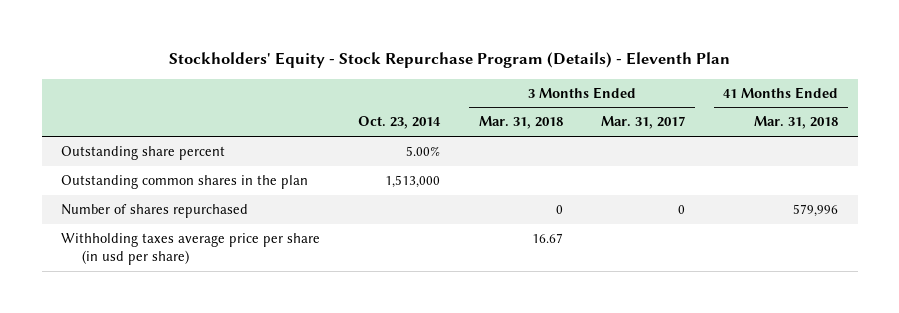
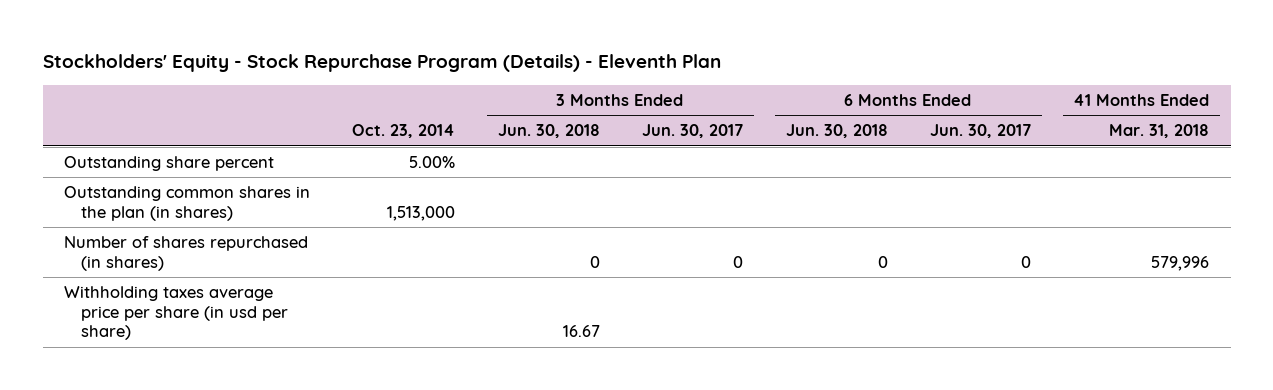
- | Oct. 23, 2014 | 3 Months Ended Mar. 31, 2018 | 3 Months Ended Mar. 31, 2017 | 41 Months Ended Mar. 31, 2018
+ | Oct. 23, 2014 | 3 Months Ended Jun. 30, 2018 | 3 Months Ended Jun. 30, 2017 | 6 Months Ended Jun. 30, 2018 | 6 Months Ended Jun. 30, 2017 | 41 Months Ended Mar. 31, 2018
- Outstanding common shares in the plan | 1,513,000 | | |
- Number of shares repurchased | | 0 | 0 | 579,996
+ Outstanding common shares in the plan (in shares) | 1,513,000 | | | | |
+ Number of shares repurchased (in shares) | | 0 | 0 | 0 | 0 | 579,996

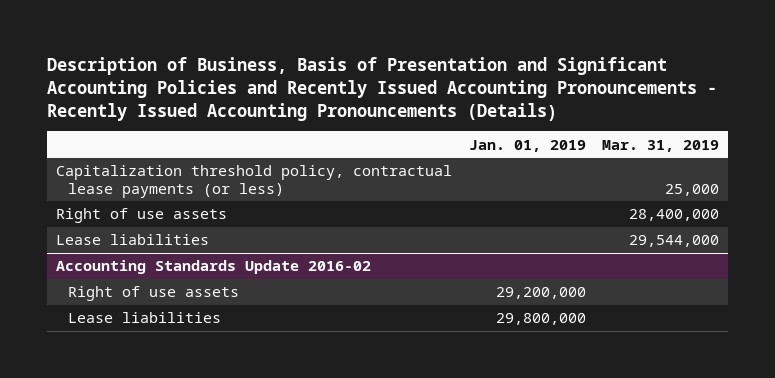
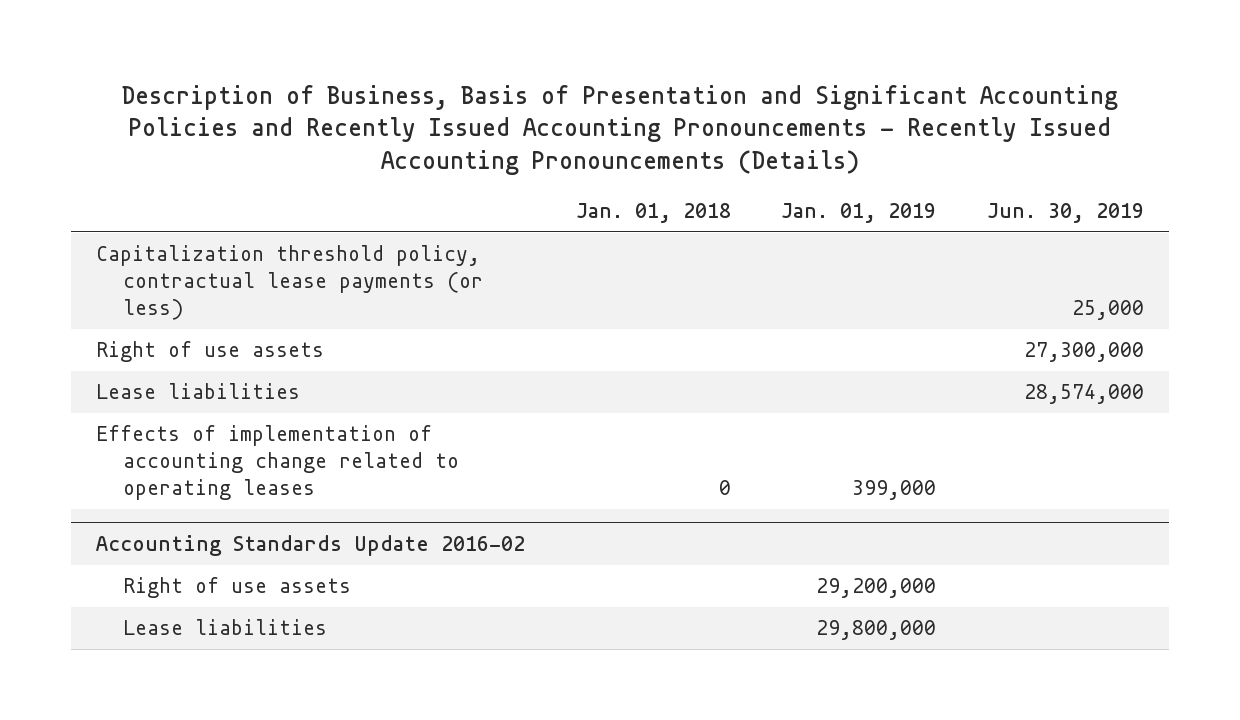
- | Jan. 01, 2019 | Mar. 31, 2019
+ | Jan. 01, 2018 | Jan. 01, 2019 | Jun. 30, 2019
+ Effects of implementation of accounting change related to operating leases | 0 | 399,000 |

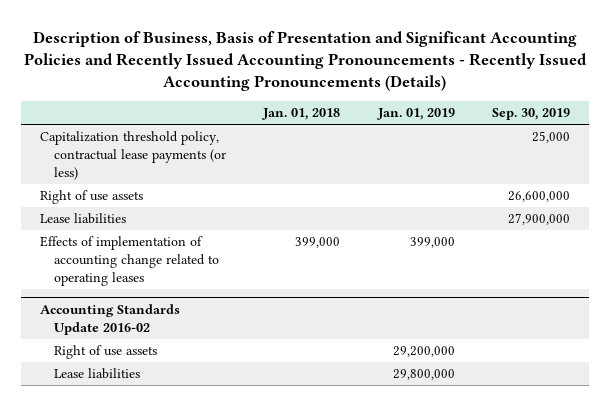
- | Jan. 01, 2018 | Jan. 01, 2019 | Jun. 30, 2019
+ | Jan. 01, 2018 | Jan. 01, 2019 | Sep. 30, 2019
- Effects of implementation of accounting change related to operating leases | 0 | 399,000 |
+ Effects of implementation of accounting change related to operating leases | 399,000 | 399,000 |

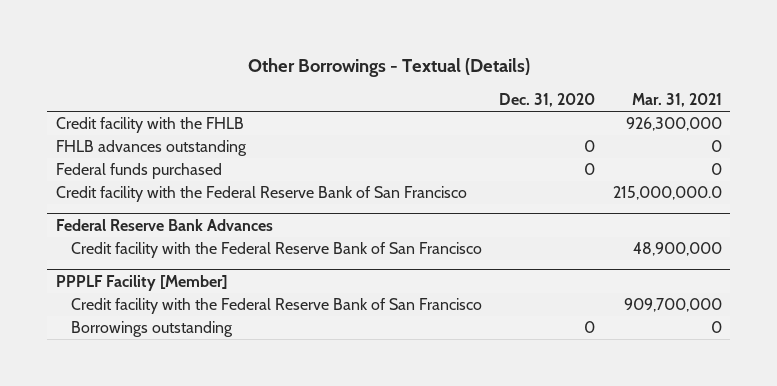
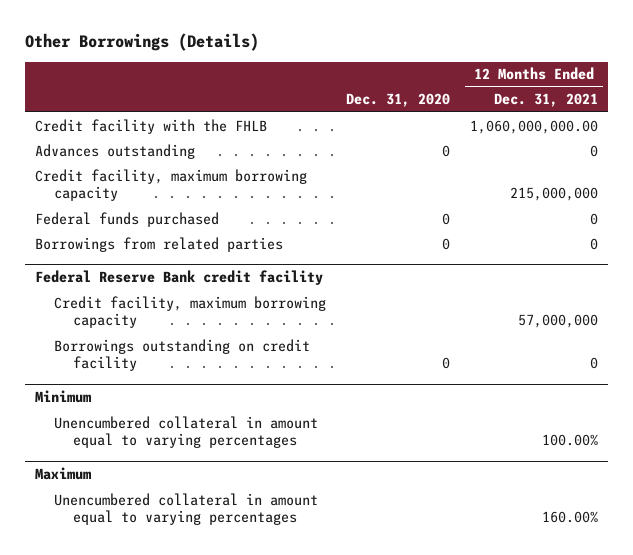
- Other Borrowings - Textual (Details)
+ Other Borrowings (Details)
- | Dec. 31, 2020 | Mar. 31, 2021
+ | Dec. 31, 2020 | 12 Months Ended Dec. 31, 2021
- FHLB advances outstanding | 0 | 0
+ Advances outstanding | 0 | 0
+ Credit facility, maximum borrowing capacity | | 215,000,000
- Credit facility with the Federal Reserve Bank of San Francisco | | 215,000,000.0
- Federal Reserve Bank Advances
- Credit facility with the Federal Reserve Bank of San Francisco | | 48,900,000
- PPPLF Facility [Member]
- Credit facility with the Federal Reserve Bank of San Francisco | | 909,700,000
- Borrowings outstanding | 0 | 0
+ Borrowings from related parties | 0 | 0
+ Federal Reserve Bank credit facility
+ Credit facility, maximum borrowing capacity | | 57,000,000
+ Borrowings outstanding on credit facility | 0 | 0
+ Minimum
+ Unencumbered collateral in amount equal to varying percentages | | 100.00%
+ Maximum
+ Unencumbered collateral in amount equal to varying percentages | | 160.00%

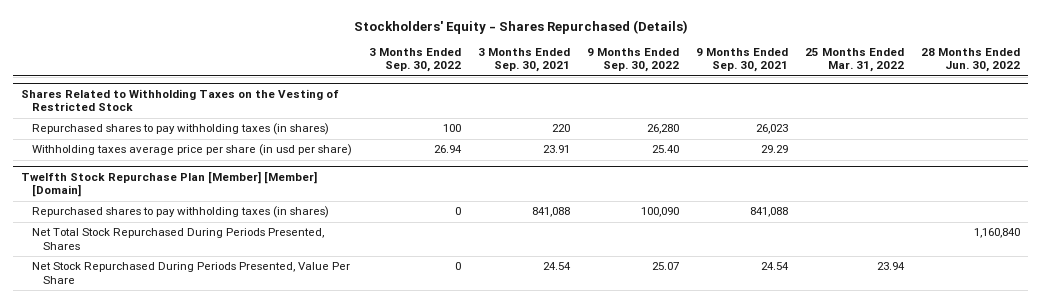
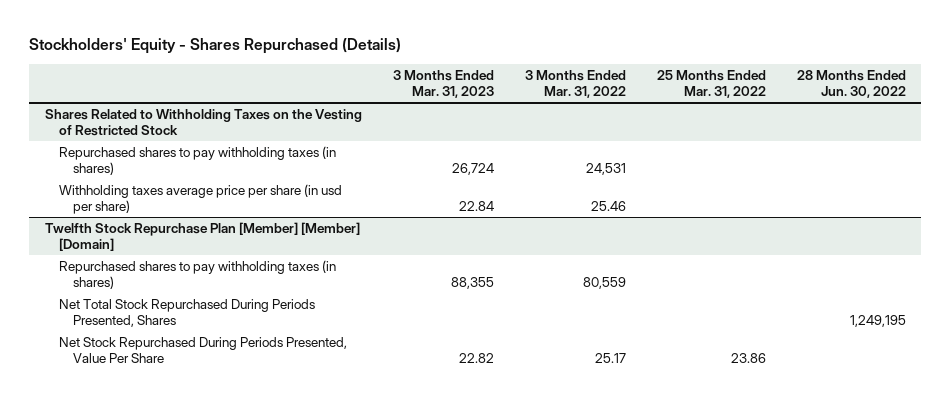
- | 3 Months Ended Sep. 30, 2022 | 3 Months Ended Sep. 30, 2021 | 9 Months Ended Sep. 30, 2022 | 9 Months Ended Sep. 30, 2021 | 25 Months Ended Mar. 31, 2022 | 28 Months Ended Jun. 30, 2022
+ | 3 Months Ended Mar. 31, 2023 | 3 Months Ended Mar. 31, 2022 | 25 Months Ended Mar. 31, 2022 | 28 Months Ended Jun. 30, 2022
@ Twelfth Stock Repurchase Plan [Member] [Member] [Domain]
- Net Total Stock Repurchased During Periods Presented, Shares | | | | | | 1,160,840
- Net Stock Repurchased During Periods Presented, Value Per Share | 0 | 24.54 | 25.07 | 24.54 | 23.94 |
+ Net Total Stock Repurchased During Periods Presented, Shares | | | | 1,249,195
+ Net Stock Repurchased During Periods Presented, Value Per Share | 22.82 | 25.17 | 23.86 |

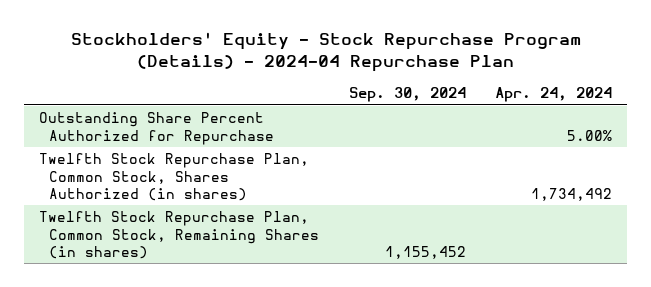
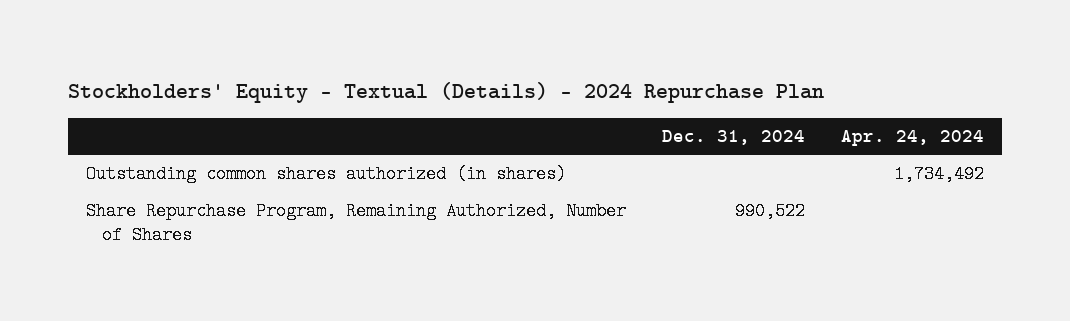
- Stockholders' Equity - Stock Repurchase Program (Details) - 2024-04 Repurchase Plan
+ Stockholders' Equity - Textual (Details) - 2024 Repurchase Plan
- | Sep. 30, 2024 | Apr. 24, 2024
+ | Dec. 31, 2024 | Apr. 24, 2024
- Outstanding Share Percent Authorized for Repurchase | | 5.00%
- Twelfth Stock Repurchase Plan, Common Stock, Shares Authorized (in shares) | | 1,734,492
- Twelfth Stock Repurchase Plan, Common Stock, Remaining Shares (in shares) | 1,155,452 |
+ Outstanding common shares authorized (in shares) | | 1,734,492
+ Share Repurchase Program, Remaining Authorized, Number of Shares | 990,522 |

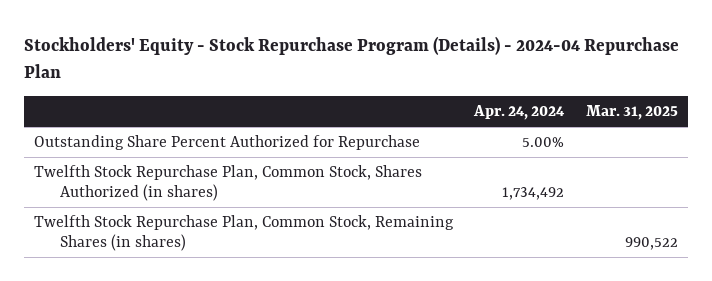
- Stockholders' Equity - Textual (Details) - 2024 Repurchase Plan
+ Stockholders' Equity - Stock Repurchase Program (Details) - 2024-04 Repurchase Plan
- | Dec. 31, 2024 | Apr. 24, 2024
+ | Apr. 24, 2024 | Mar. 31, 2025
- Outstanding common shares authorized (in shares) | | 1,734,492
- Share Repurchase Program, Remaining Authorized, Number of Shares | 990,522 |
+ Outstanding Share Percent Authorized for Repurchase | 5.00% |
+ Twelfth Stock Repurchase Plan, Common Stock, Shares Authorized (in shares) | 1,734,492 |
+ Twelfth Stock Repurchase Plan, Common Stock, Remaining Shares (in shares) | | 990,522

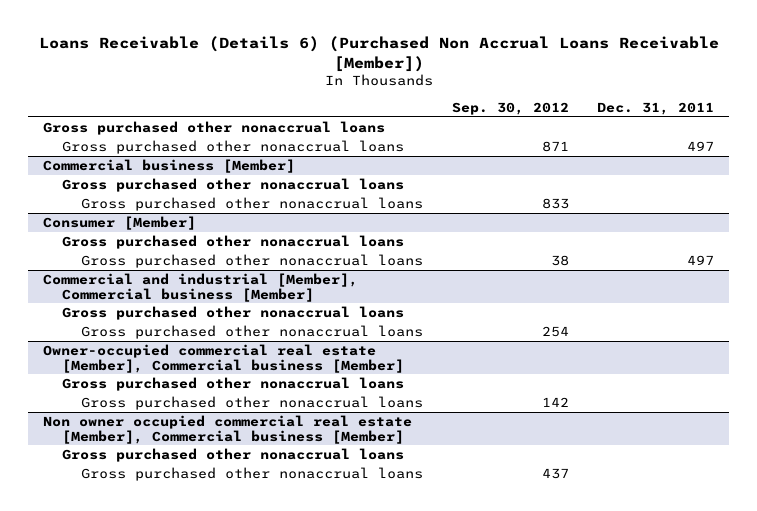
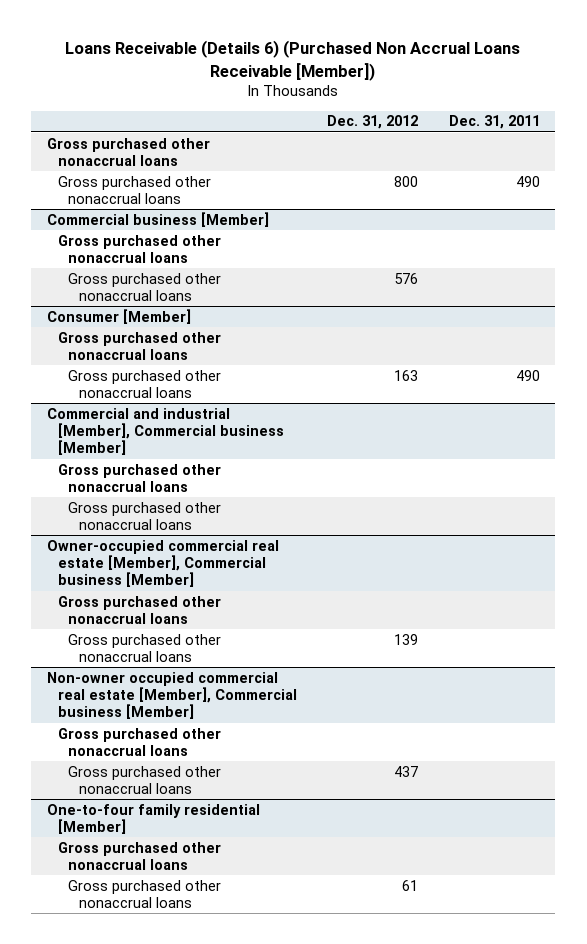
- | Sep. 30, 2012 | Dec. 31, 2011
+ | Dec. 31, 2012 | Dec. 31, 2011
- Gross purchased other nonaccrual loans | 871 | 497
+ Gross purchased other nonaccrual loans | 800 | 490
@ Consumer [Member]
- Gross purchased other nonaccrual loans | 38 | 497
+ Gross purchased other nonaccrual loans | 163 | 490
- Non owner occupied commercial real estate [Member], Commercial business [Member]
+ Non-owner occupied commercial real estate [Member], Commercial business [Member]
+ One-to-four family residential [Member]
+ Gross purchased other nonaccrual loans
+ Gross purchased other nonaccrual loans | 61 |

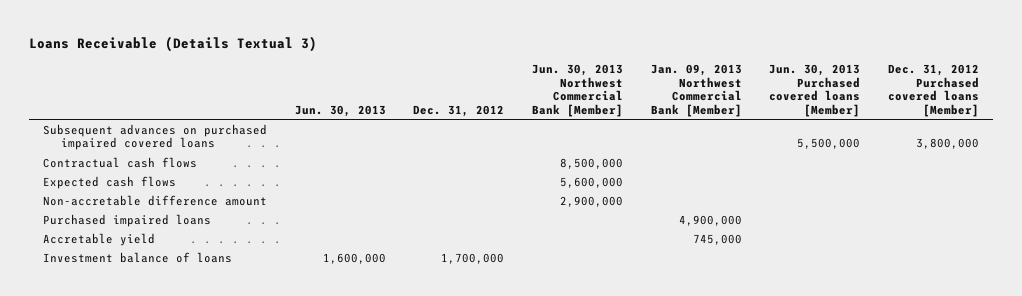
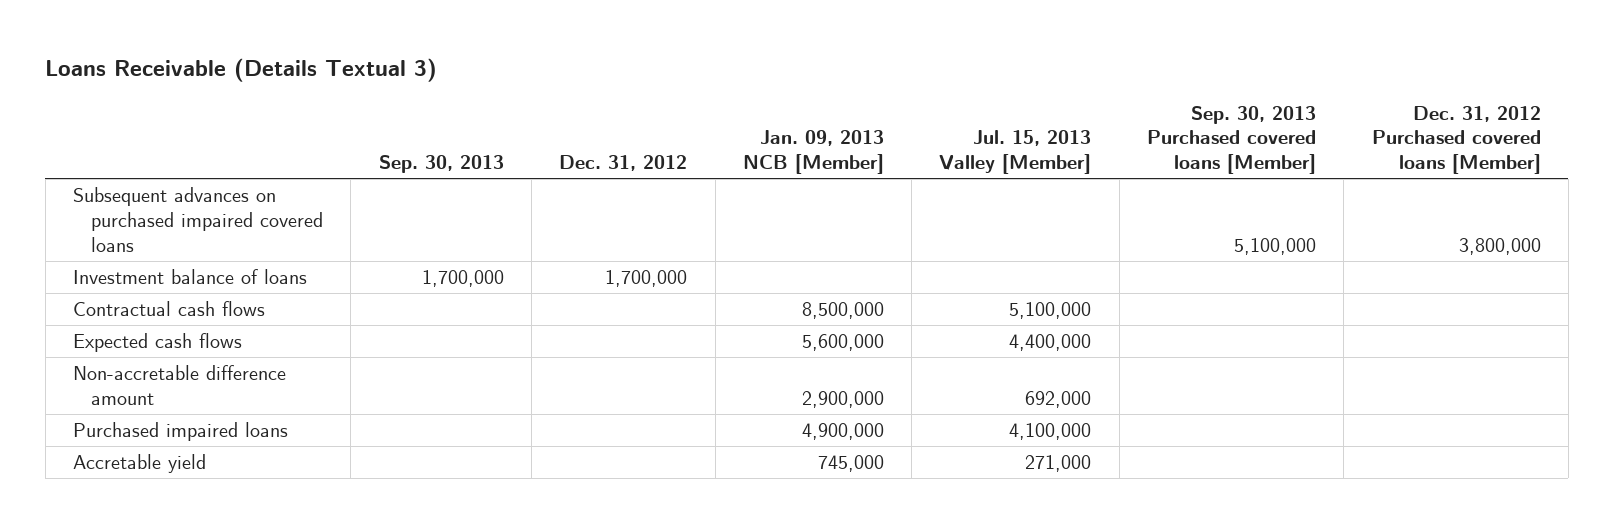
- | Jun. 30, 2013 | Dec. 31, 2012 | Jun. 30, 2013 Northwest Commercial Bank [Member] | Jan. 09, 2013 Northwest Commercial Bank [Member] | Jun. 30, 2013 Purchased covered loans [Member] | Dec. 31, 2012 Purchased covered loans [Member]
+ | Sep. 30, 2013 | Dec. 31, 2012 | Jan. 09, 2013 NCB [Member] | Jul. 15, 2013 Valley [Member] | Sep. 30, 2013 Purchased covered loans [Member] | Dec. 31, 2012 Purchased covered loans [Member]
moved up: Investment balance of loans | 1,700,000 | 1,700,000 | | | |

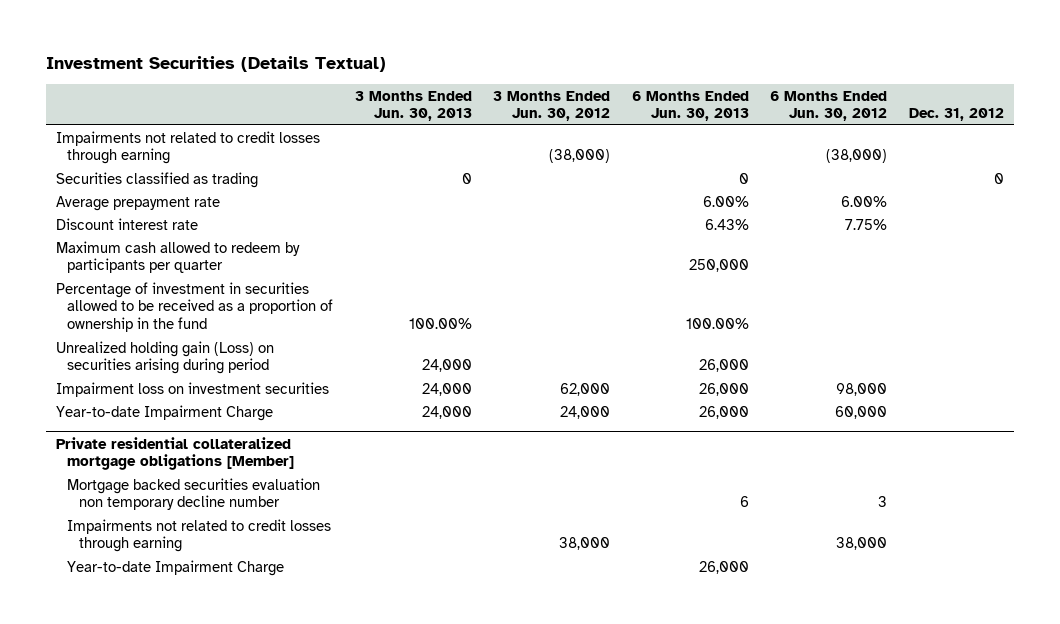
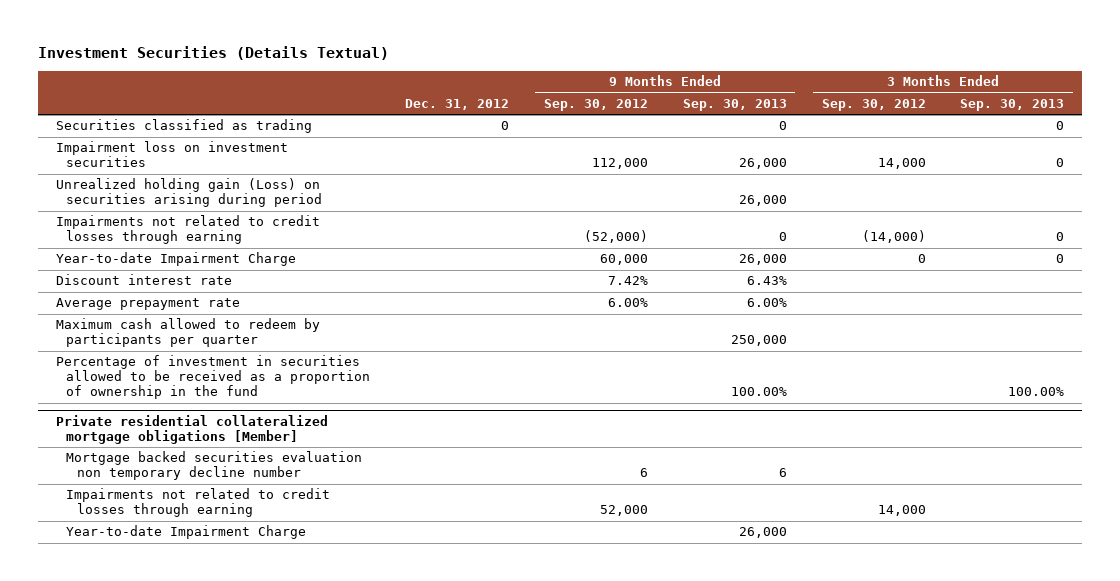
- | 3 Months Ended Jun. 30, 2013 | 3 Months Ended Jun. 30, 2012 | 6 Months Ended Jun. 30, 2013 | 6 Months Ended Jun. 30, 2012 | Dec. 31, 2012
+ | Dec. 31, 2012 | 9 Months Ended Sep. 30, 2012 | 9 Months Ended Sep. 30, 2013 | 3 Months Ended Sep. 30, 2012 | 3 Months Ended Sep. 30, 2013
moved up: Impairment loss on investment securities | | 112,000 | 26,000 | 14,000 | 0
moved up: Unrealized holding gain (Loss) on securities arising during period | | | 26,000 | |
moved down: Impairments not related to credit losses through earning | | (52,000) | 0 | (14,000) | 0
moved up: Year-to-date Impairment Charge | | 60,000 | 26,000 | 0 | 0
moved down: Average prepayment rate | | 6.00% | 6.00% | |

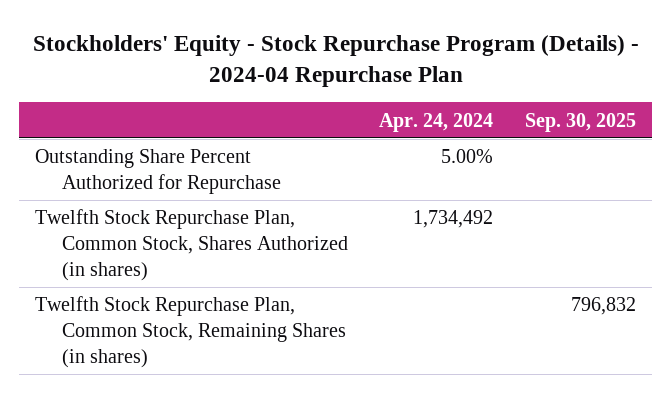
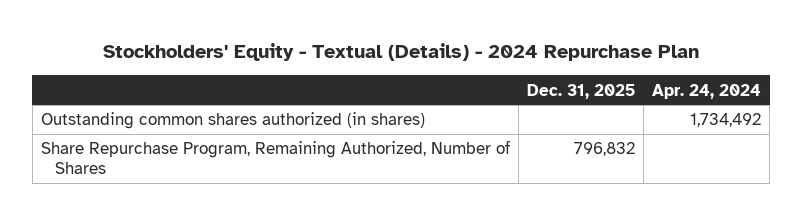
- Stockholders' Equity - Stock Repurchase Program (Details) - 2024-04 Repurchase Plan
+ Stockholders' Equity - Textual (Details) - 2024 Repurchase Plan
- | Apr. 24, 2024 | Sep. 30, 2025
+ | Dec. 31, 2025 | Apr. 24, 2024
- Outstanding Share Percent Authorized for Repurchase | 5.00% |
- Twelfth Stock Repurchase Plan, Common Stock, Shares Authorized (in shares) | 1,734,492 |
- Twelfth Stock Repurchase Plan, Common Stock, Remaining Shares (in shares) | | 796,832
+ Outstanding common shares authorized (in shares) | | 1,734,492
+ Share Repurchase Program, Remaining Authorized, Number of Shares | 796,832 |

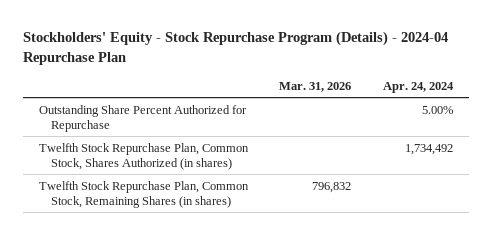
- Stockholders' Equity - Textual (Details) - 2024 Repurchase Plan
+ Stockholders' Equity - Stock Repurchase Program (Details) - 2024-04 Repurchase Plan
- | Dec. 31, 2025 | Apr. 24, 2024
+ | Mar. 31, 2026 | Apr. 24, 2024
- Outstanding common shares authorized (in shares) | | 1,734,492
- Share Repurchase Program, Remaining Authorized, Number of Shares | 796,832 |
+ Outstanding Share Percent Authorized for Repurchase | | 5.00%
+ Twelfth Stock Repurchase Plan, Common Stock, Shares Authorized (in shares) | | 1,734,492
+ Twelfth Stock Repurchase Plan, Common Stock, Remaining Shares (in shares) | 796,832 |

